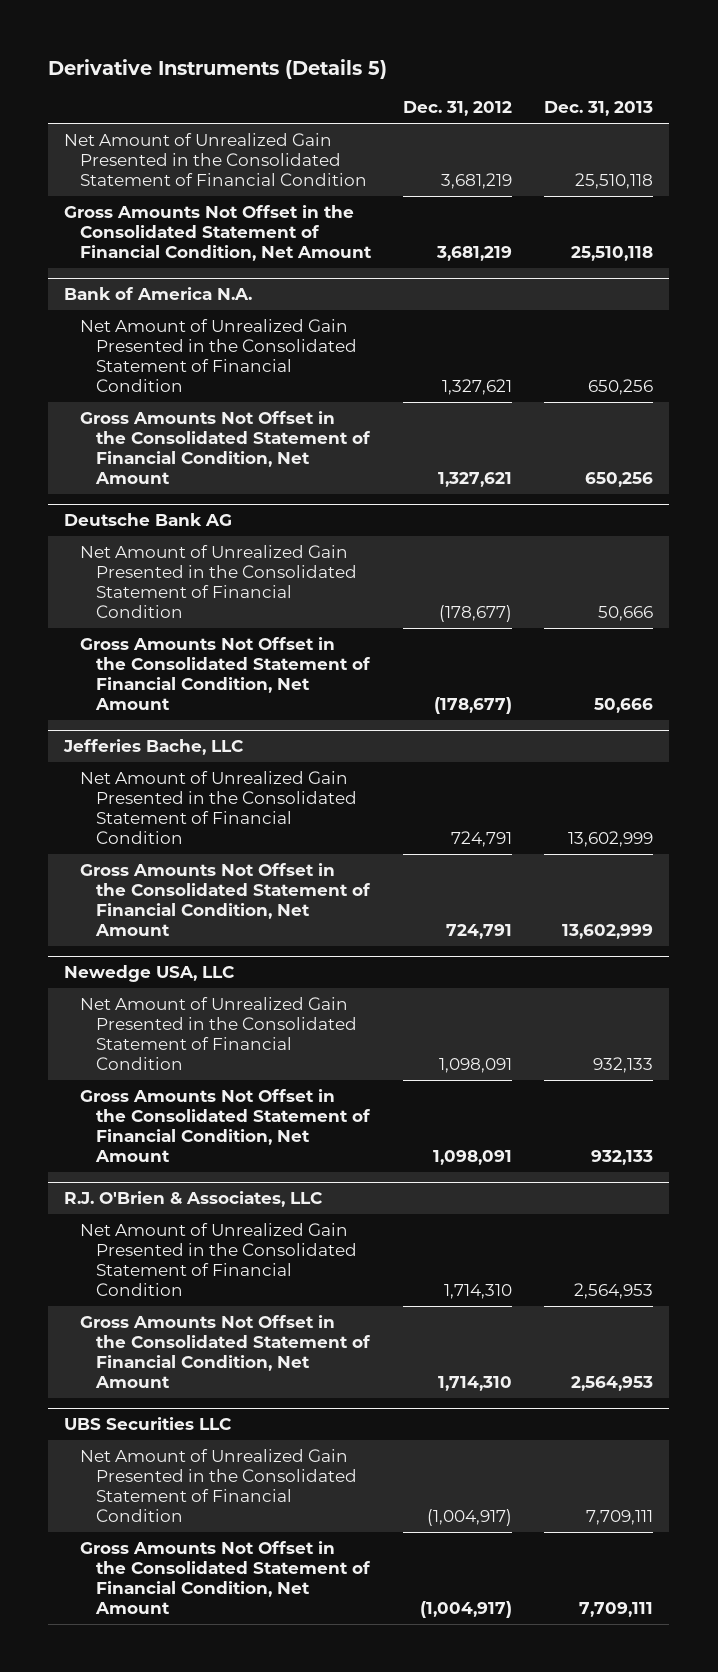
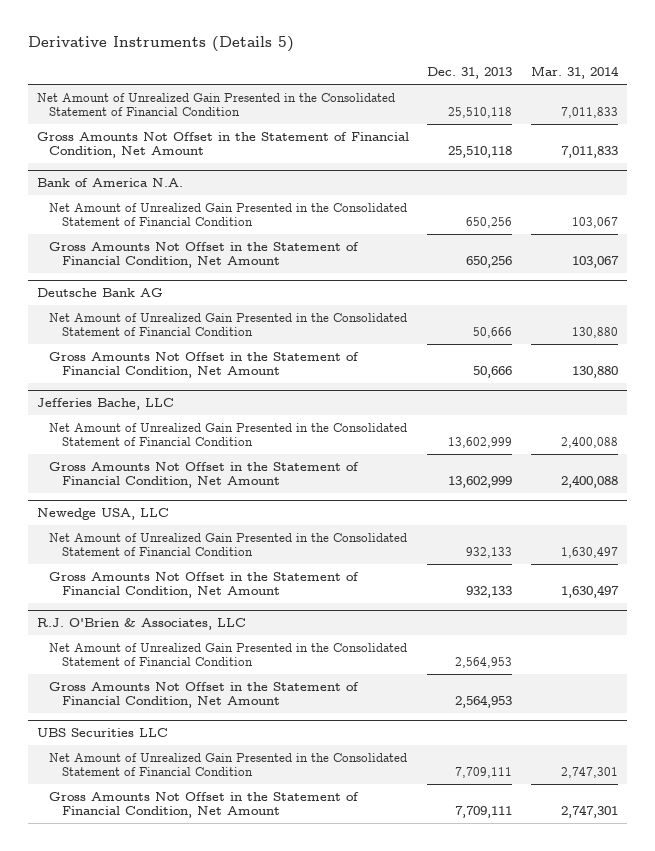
- | Dec. 31, 2012 | Dec. 31, 2013
+ | Dec. 31, 2013 | Mar. 31, 2014
- Gross Amounts Not Offset in the Consolidated Statement of Financial Condition, Net Amount | 3,681,219 | 25,510,118
+ Gross Amounts Not Offset in the Statement of Financial Condition, Net Amount | 25,510,118 | 7,011,833
@ Bank of America N.A.
- Gross Amounts Not Offset in the Consolidated Statement of Financial Condition, Net Amount | 1,327,621 | 650,256
+ Gross Amounts Not Offset in the Statement of Financial Condition, Net Amount | 650,256 | 103,067
@ Deutsche Bank AG
- Gross Amounts Not Offset in the Consolidated Statement of Financial Condition, Net Amount | (178,677) | 50,666
+ Gross Amounts Not Offset in the Statement of Financial Condition, Net Amount | 50,666 | 130,880
@ Jefferies Bache, LLC
- Gross Amounts Not Offset in the Consolidated Statement of Financial Condition, Net Amount | 724,791 | 13,602,999
+ Gross Amounts Not Offset in the Statement of Financial Condition, Net Amount | 13,602,999 | 2,400,088
@ Newedge USA, LLC
- Gross Amounts Not Offset in the Consolidated Statement of Financial Condition, Net Amount | 1,098,091 | 932,133
+ Gross Amounts Not Offset in the Statement of Financial Condition, Net Amount | 932,133 | 1,630,497
@ R.J. O'Brien & Associates, LLC
- Gross Amounts Not Offset in the Consolidated Statement of Financial Condition, Net Amount | 1,714,310 | 2,564,953
+ Gross Amounts Not Offset in the Statement of Financial Condition, Net Amount | 2,564,953 |
@ UBS Securities LLC
- Gross Amounts Not Offset in the Consolidated Statement of Financial Condition, Net Amount | (1,004,917) | 7,709,111
+ Gross Amounts Not Offset in the Statement of Financial Condition, Net Amount | 7,709,111 | 2,747,301

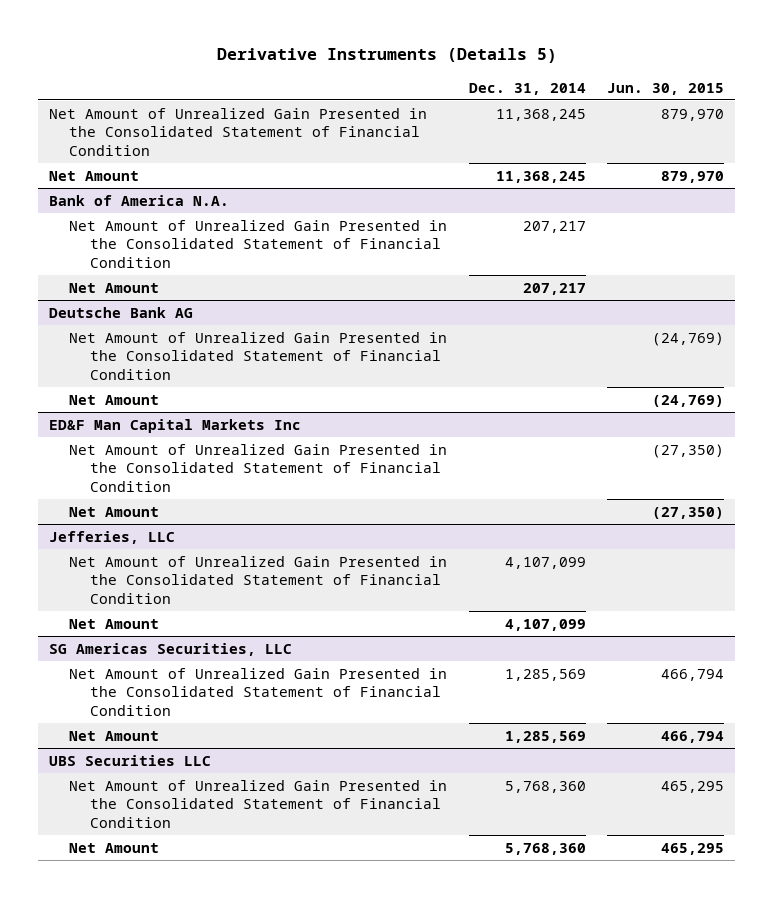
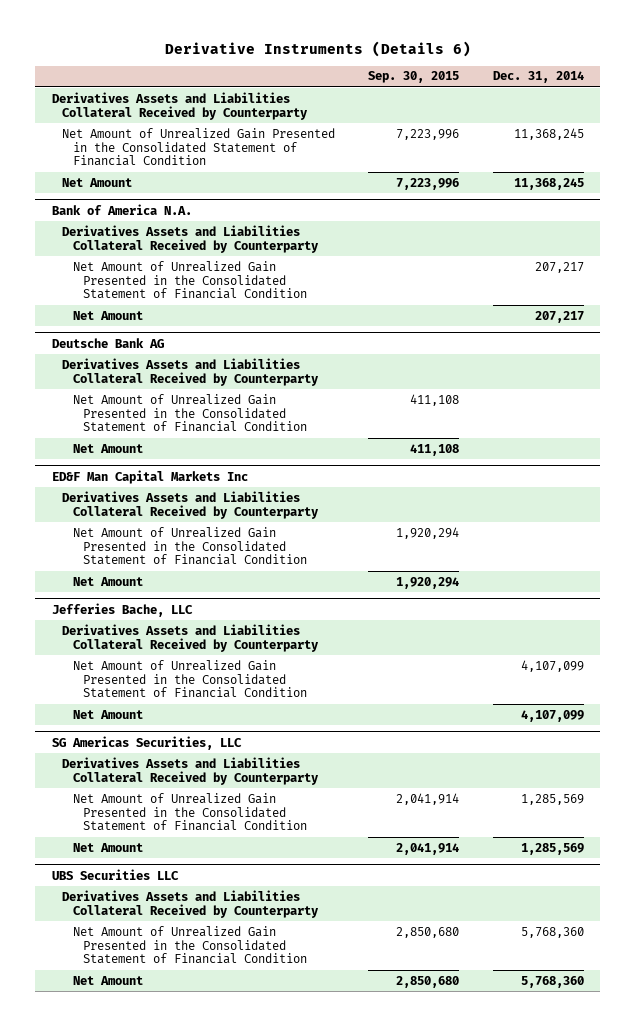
- Derivative Instruments (Details 5)
+ Derivative Instruments (Details 6)
- | Dec. 31, 2014 | Jun. 30, 2015
+ | Sep. 30, 2015 | Dec. 31, 2014
+ Derivatives Assets and Liabilities Collateral Received by Counterparty
@ Bank of America N.A.
+ Derivatives Assets and Liabilities Collateral Received by Counterparty
@ Deutsche Bank AG
+ Derivatives Assets and Liabilities Collateral Received by Counterparty
@ ED&F Man Capital Markets Inc
+ Derivatives Assets and Liabilities Collateral Received by Counterparty
- Jefferies, LLC
+ Jefferies Bache, LLC
+ Derivatives Assets and Liabilities Collateral Received by Counterparty
@ SG Americas Securities, LLC
+ Derivatives Assets and Liabilities Collateral Received by Counterparty
@ UBS Securities LLC
+ Derivatives Assets and Liabilities Collateral Received by Counterparty

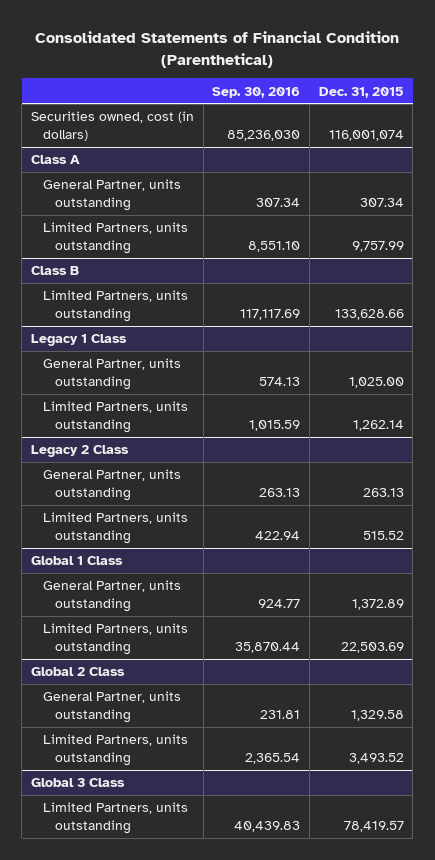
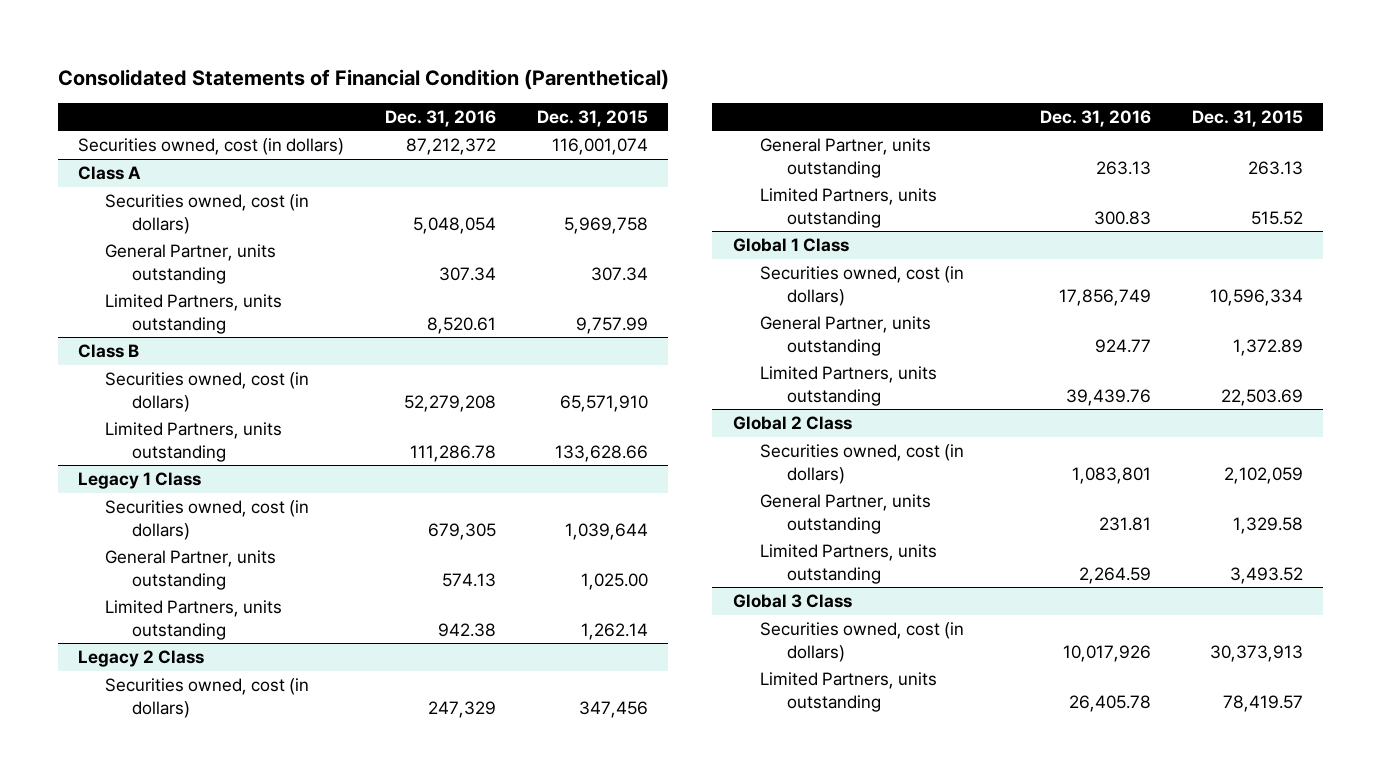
- | Sep. 30, 2016 | Dec. 31, 2015
+ | Dec. 31, 2016 | Dec. 31, 2015
@ Class A
+ Securities owned, cost (in dollars) | 5,048,054 | 5,969,758
@ Class B
+ Securities owned, cost (in dollars) | 52,279,208 | 65,571,910
@ Legacy 1 Class
+ Securities owned, cost (in dollars) | 679,305 | 1,039,644
@ Legacy 2 Class
+ Securities owned, cost (in dollars) | 247,329 | 347,456
@ Global 1 Class
+ Securities owned, cost (in dollars) | 17,856,749 | 10,596,334
@ Global 2 Class
+ Securities owned, cost (in dollars) | 1,083,801 | 2,102,059
@ Global 3 Class
+ Securities owned, cost (in dollars) | 10,017,926 | 30,373,913

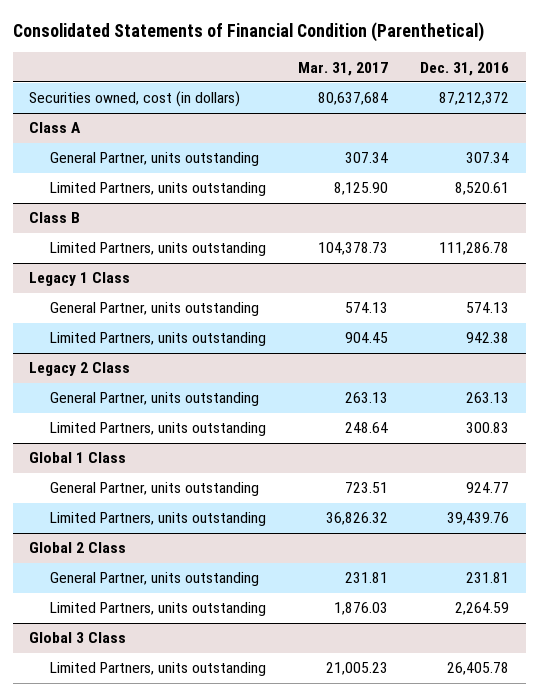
- | Dec. 31, 2016 | Dec. 31, 2015
+ | Mar. 31, 2017 | Dec. 31, 2016
@ Class A
- Securities owned, cost (in dollars) | 5,048,054 | 5,969,758
@ Class B
- Securities owned, cost (in dollars) | 52,279,208 | 65,571,910
@ Legacy 1 Class
- Securities owned, cost (in dollars) | 679,305 | 1,039,644
@ Legacy 2 Class
- Securities owned, cost (in dollars) | 247,329 | 347,456
@ Global 1 Class
- Securities owned, cost (in dollars) | 17,856,749 | 10,596,334
@ Global 2 Class
- Securities owned, cost (in dollars) | 1,083,801 | 2,102,059
@ Global 3 Class
- Securities owned, cost (in dollars) | 10,017,926 | 30,373,913

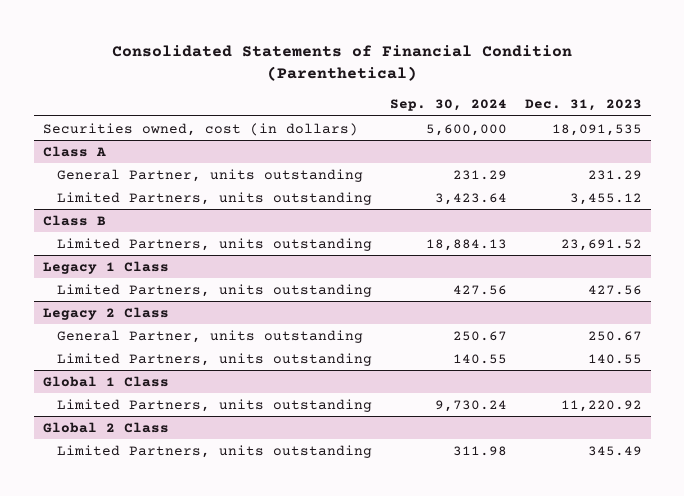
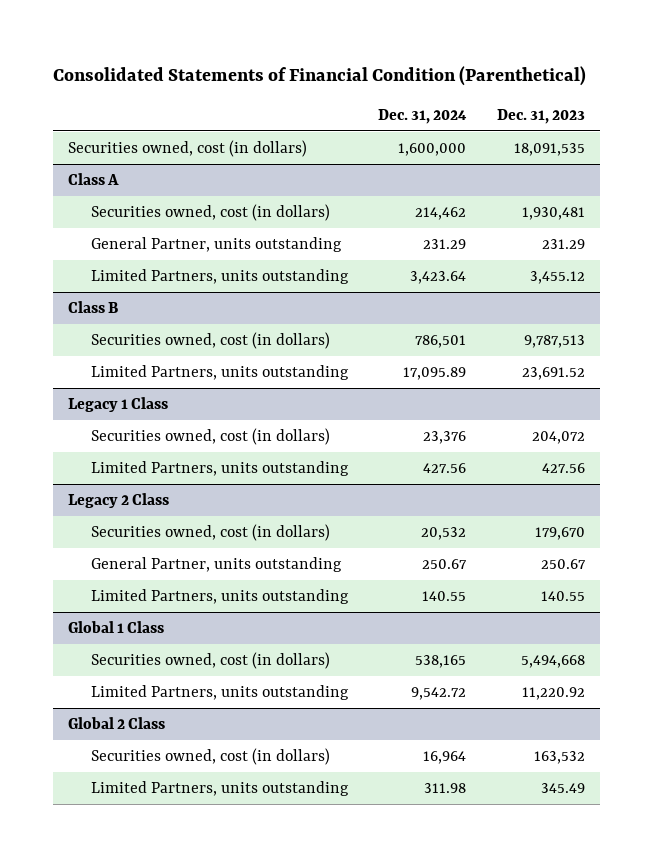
- | Sep. 30, 2024 | Dec. 31, 2023
+ | Dec. 31, 2024 | Dec. 31, 2023
@ Class A
+ Securities owned, cost (in dollars) | 214,462 | 1,930,481
@ Class B
+ Securities owned, cost (in dollars) | 786,501 | 9,787,513
@ Legacy 1 Class
+ Securities owned, cost (in dollars) | 23,376 | 204,072
@ Legacy 2 Class
+ Securities owned, cost (in dollars) | 20,532 | 179,670
@ Global 1 Class
+ Securities owned, cost (in dollars) | 538,165 | 5,494,668
@ Global 2 Class
+ Securities owned, cost (in dollars) | 16,964 | 163,532

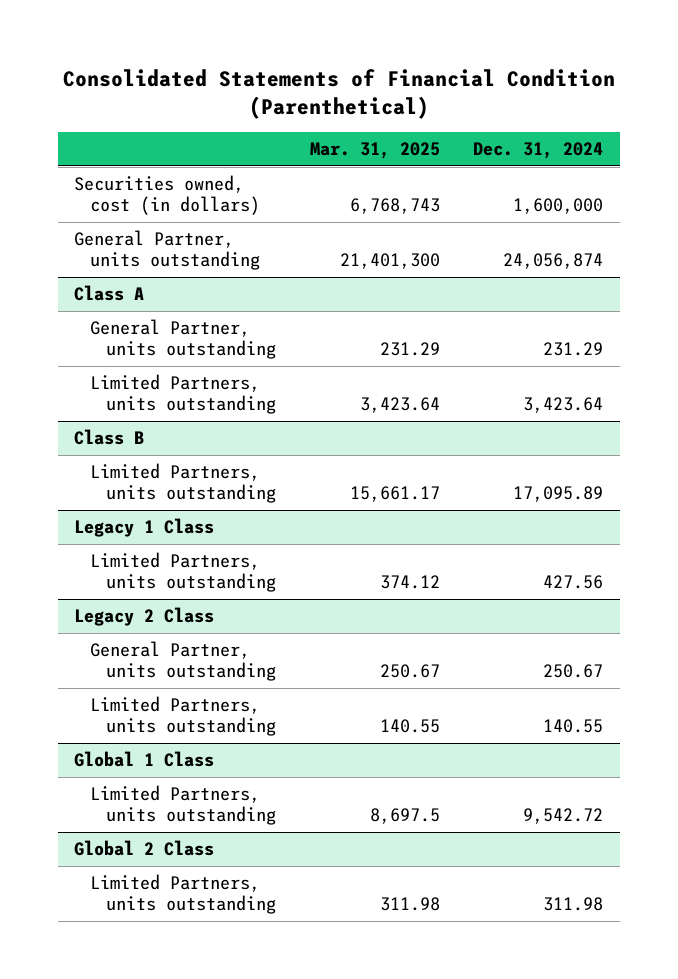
- | Dec. 31, 2024 | Dec. 31, 2023
+ | Mar. 31, 2025 | Dec. 31, 2024
+ General Partner, units outstanding | 21,401,300 | 24,056,874
@ Class A
- Securities owned, cost (in dollars) | 214,462 | 1,930,481
@ Class B
- Securities owned, cost (in dollars) | 786,501 | 9,787,513
@ Legacy 1 Class
- Securities owned, cost (in dollars) | 23,376 | 204,072
@ Legacy 2 Class
- Securities owned, cost (in dollars) | 20,532 | 179,670
@ Global 1 Class
- Securities owned, cost (in dollars) | 538,165 | 5,494,668
@ Global 2 Class
- Securities owned, cost (in dollars) | 16,964 | 163,532

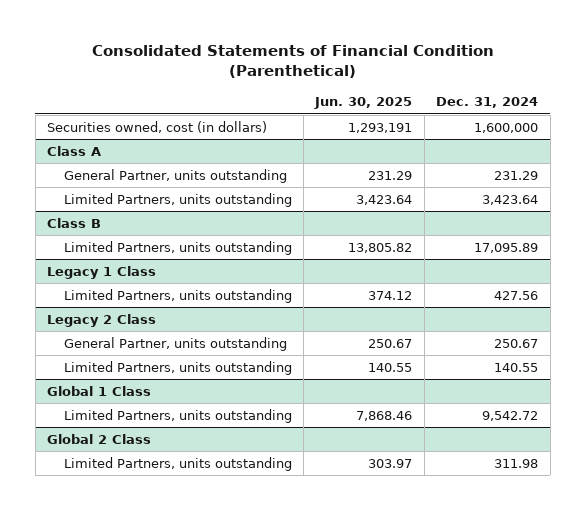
- | Mar. 31, 2025 | Dec. 31, 2024
+ | Jun. 30, 2025 | Dec. 31, 2024
- General Partner, units outstanding | 21,401,300 | 24,056,874

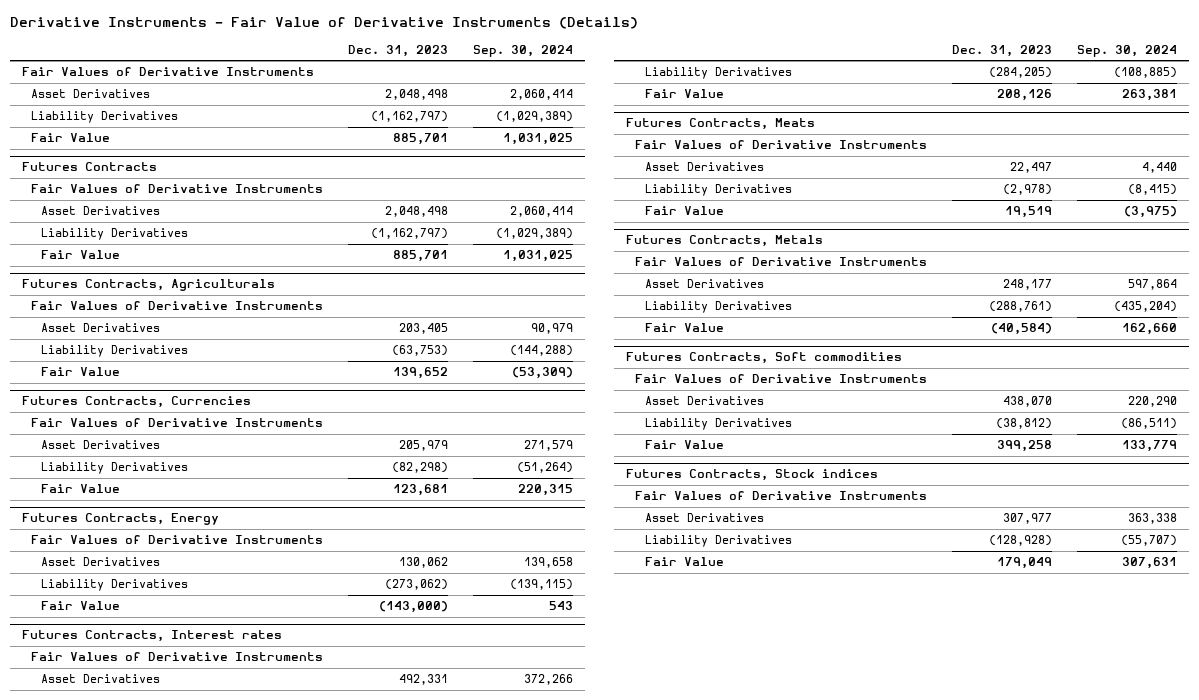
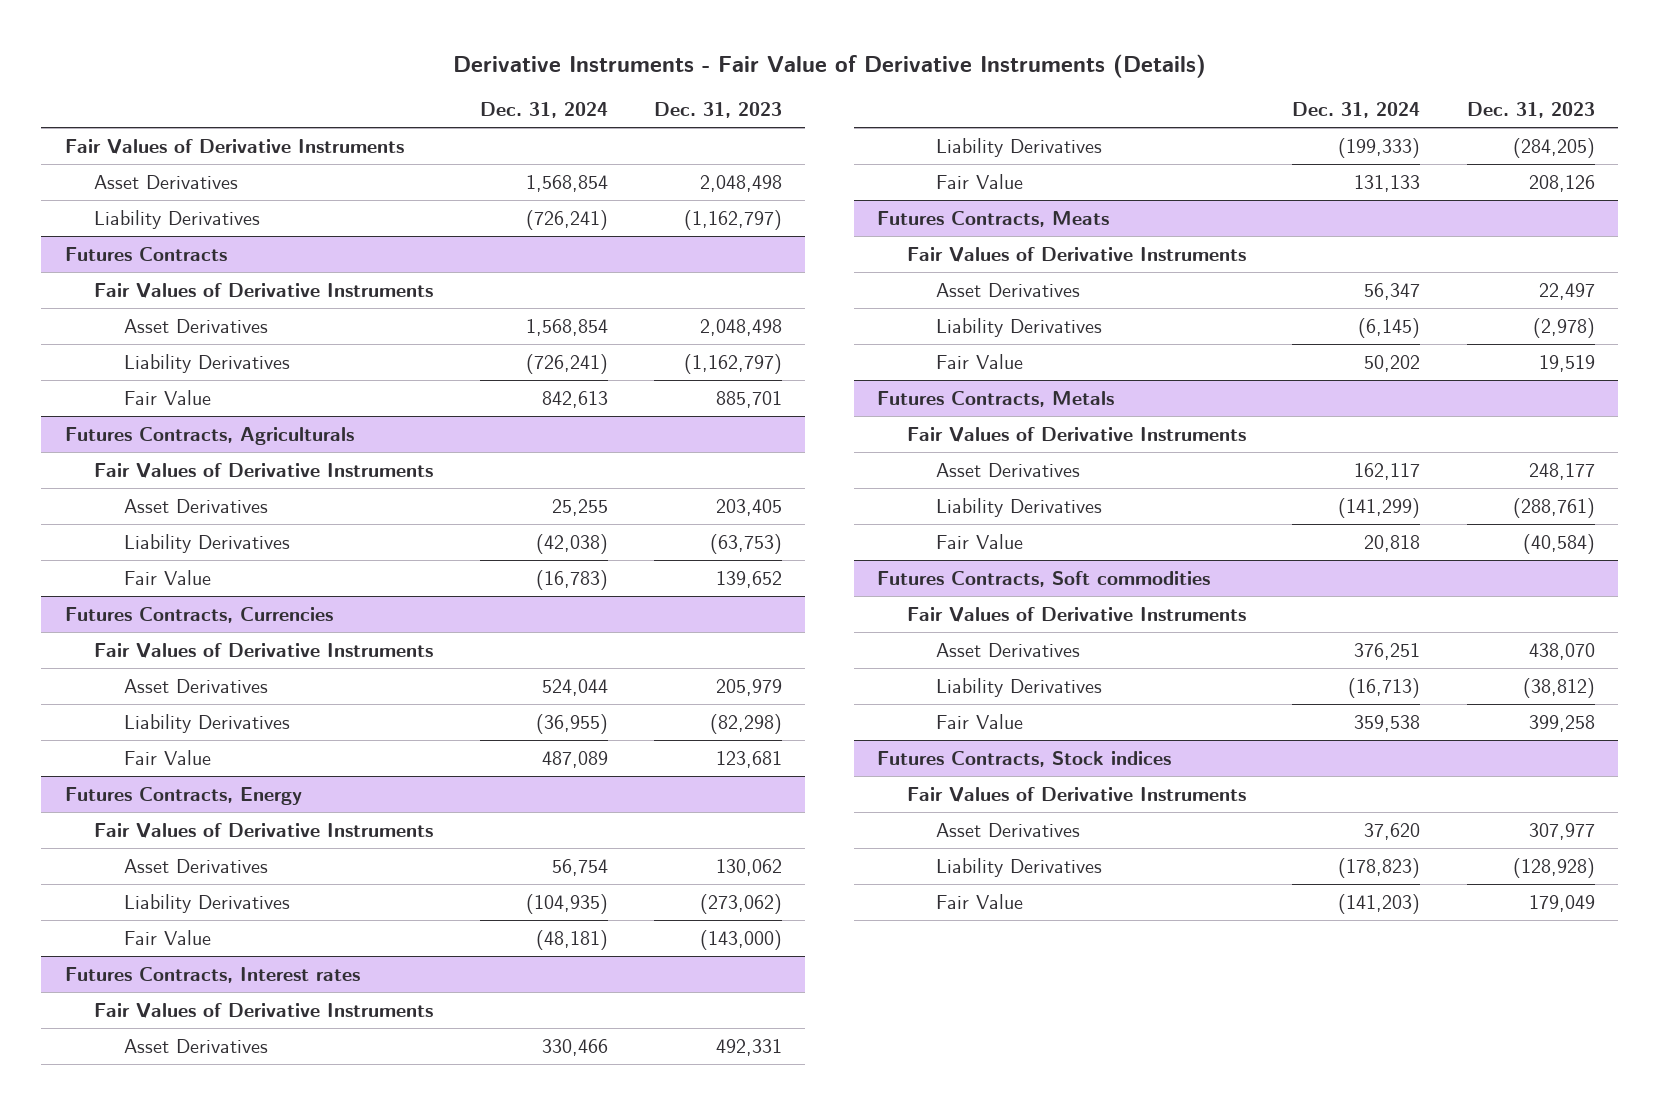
- | Dec. 31, 2023 | Sep. 30, 2024
+ | Dec. 31, 2024 | Dec. 31, 2023
- Fair Value | 885,701 | 1,031,025

